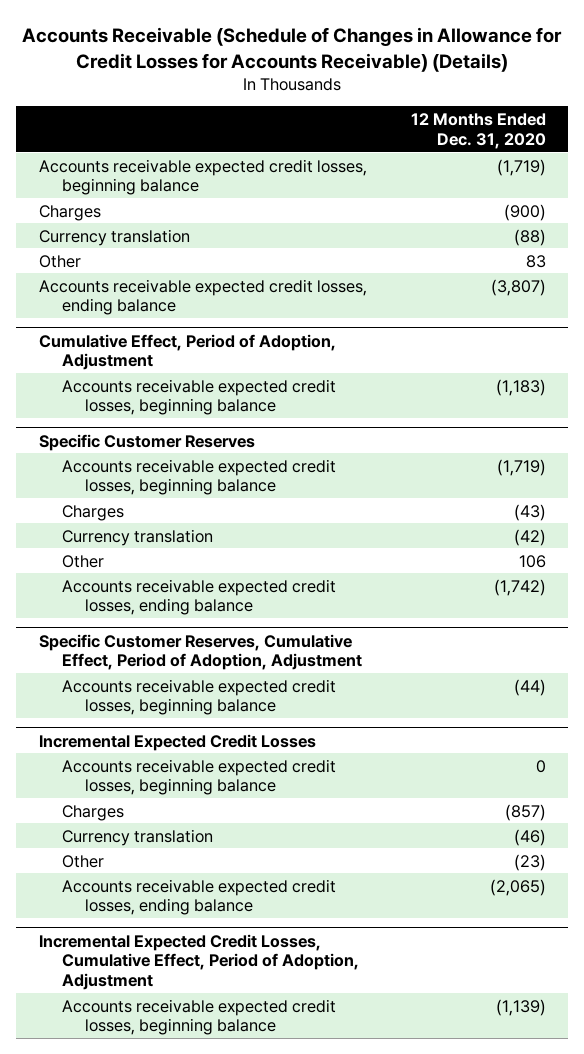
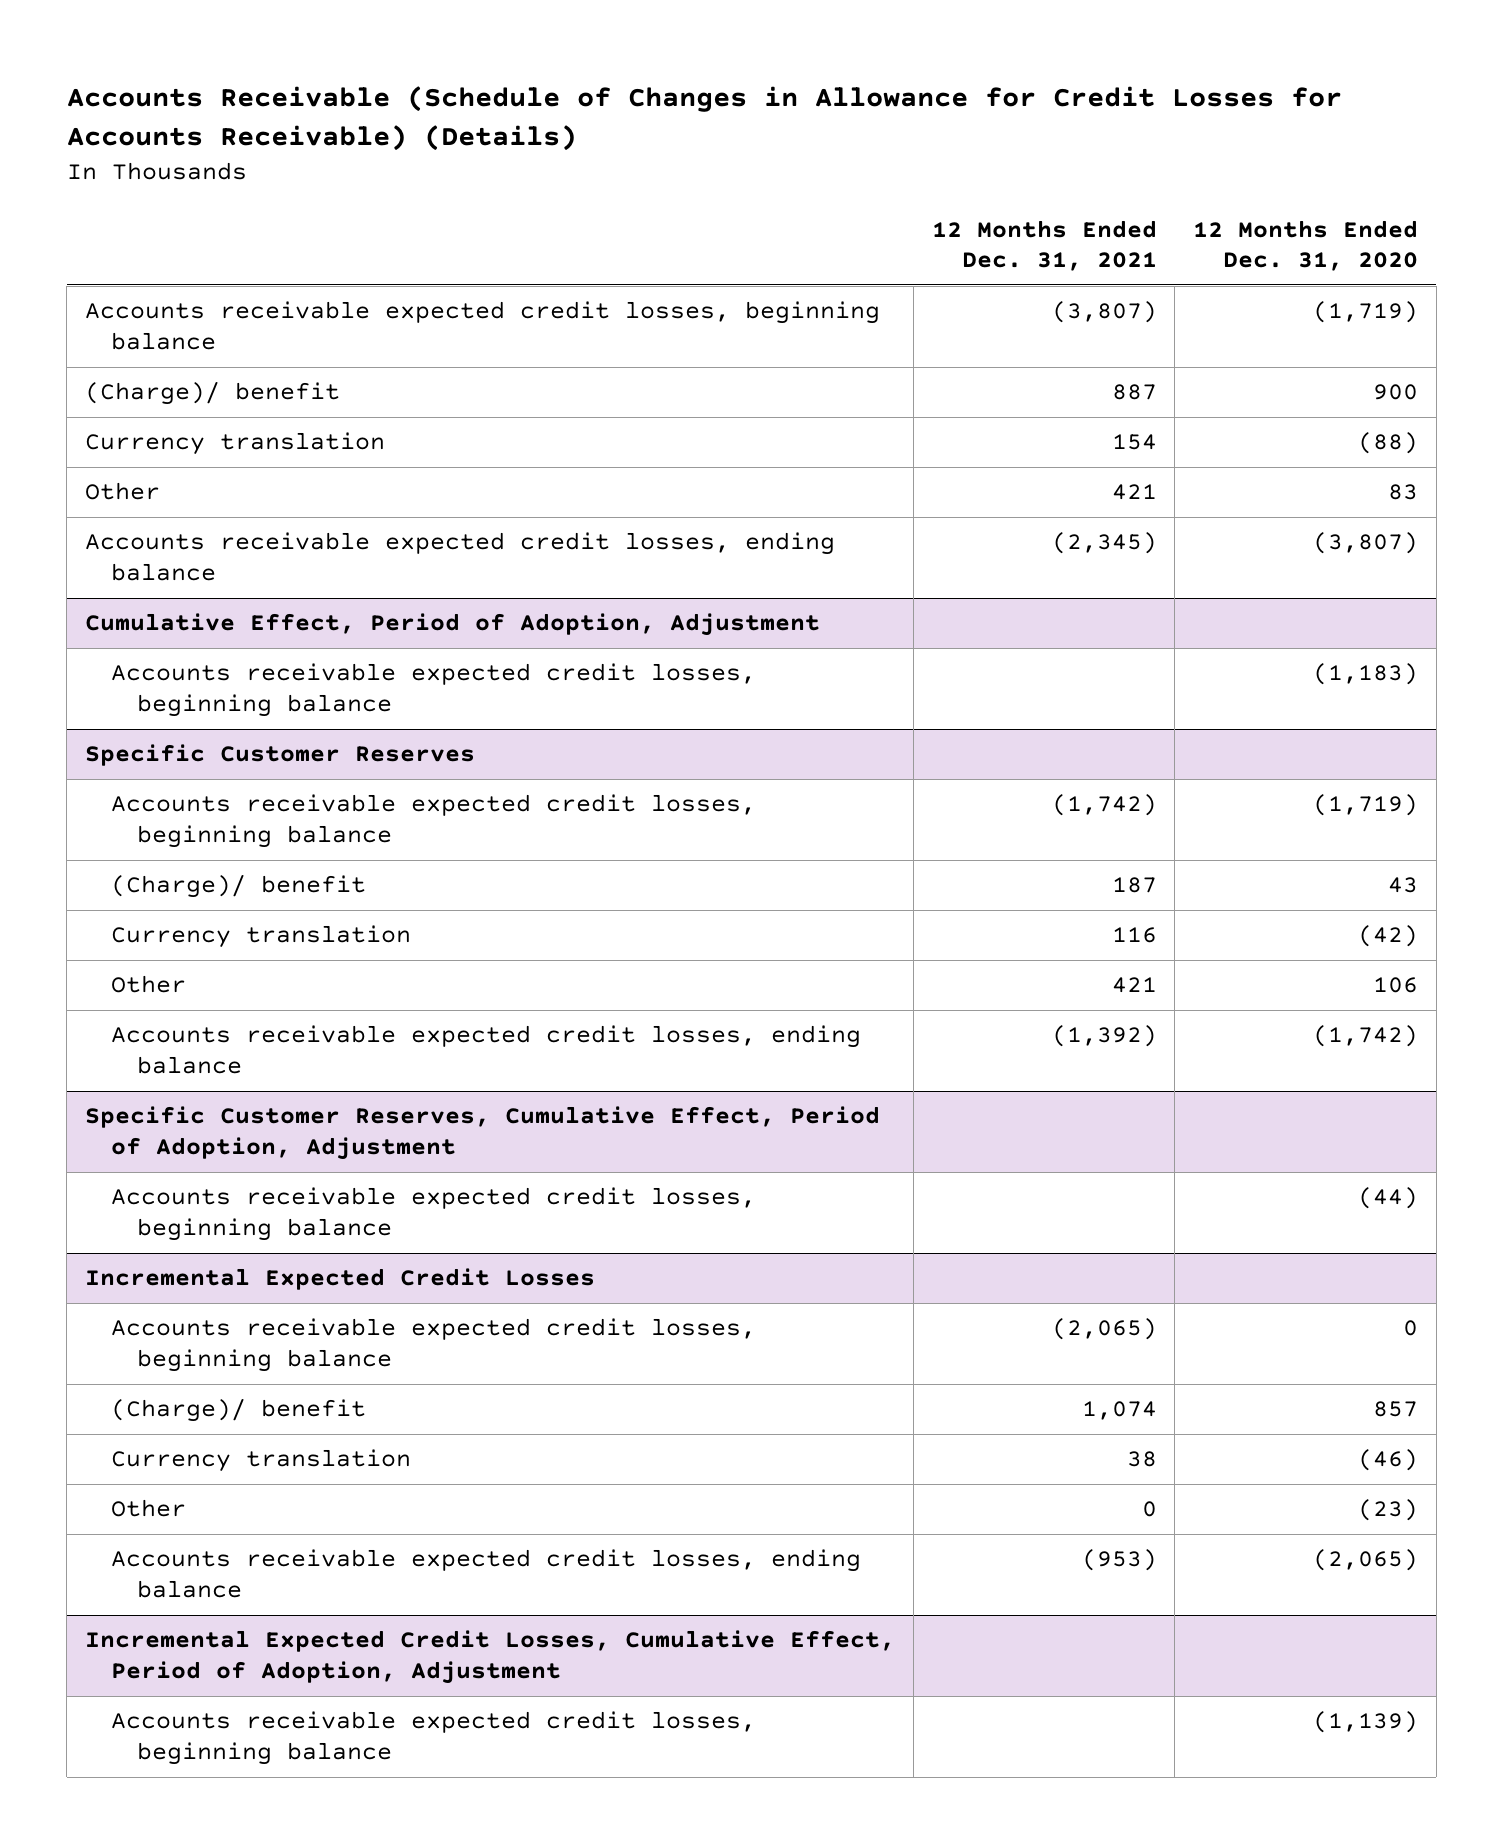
- | 12 Months Ended Dec. 31, 2020
+ | 12 Months Ended Dec. 31, 2021 | 12 Months Ended Dec. 31, 2020
- Charges | (900)
+ (Charge)/ benefit | 887 | 900
@ Specific Customer Reserves
- Charges | (43)
+ (Charge)/ benefit | 187 | 43
@ Incremental Expected Credit Losses
- Charges | (857)
+ (Charge)/ benefit | 1,074 | 857

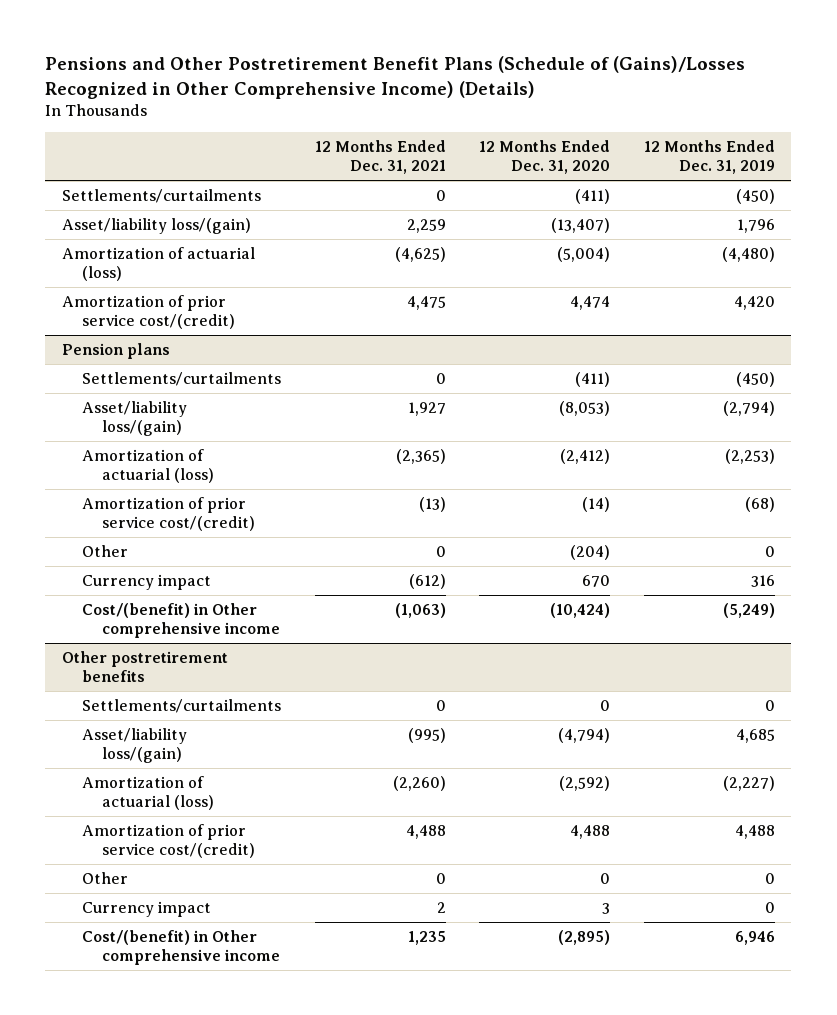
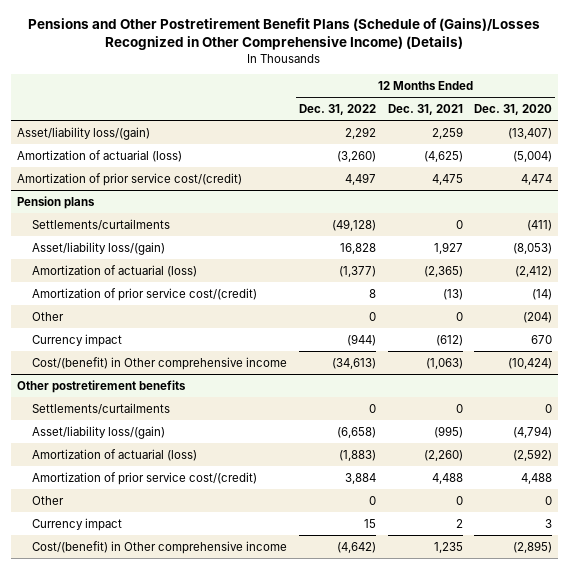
- | 12 Months Ended Dec. 31, 2021 | 12 Months Ended Dec. 31, 2020 | 12 Months Ended Dec. 31, 2019
+ | 12 Months Ended Dec. 31, 2022 | 12 Months Ended Dec. 31, 2021 | 12 Months Ended Dec. 31, 2020
- Settlements/curtailments | 0 | (411) | (450)

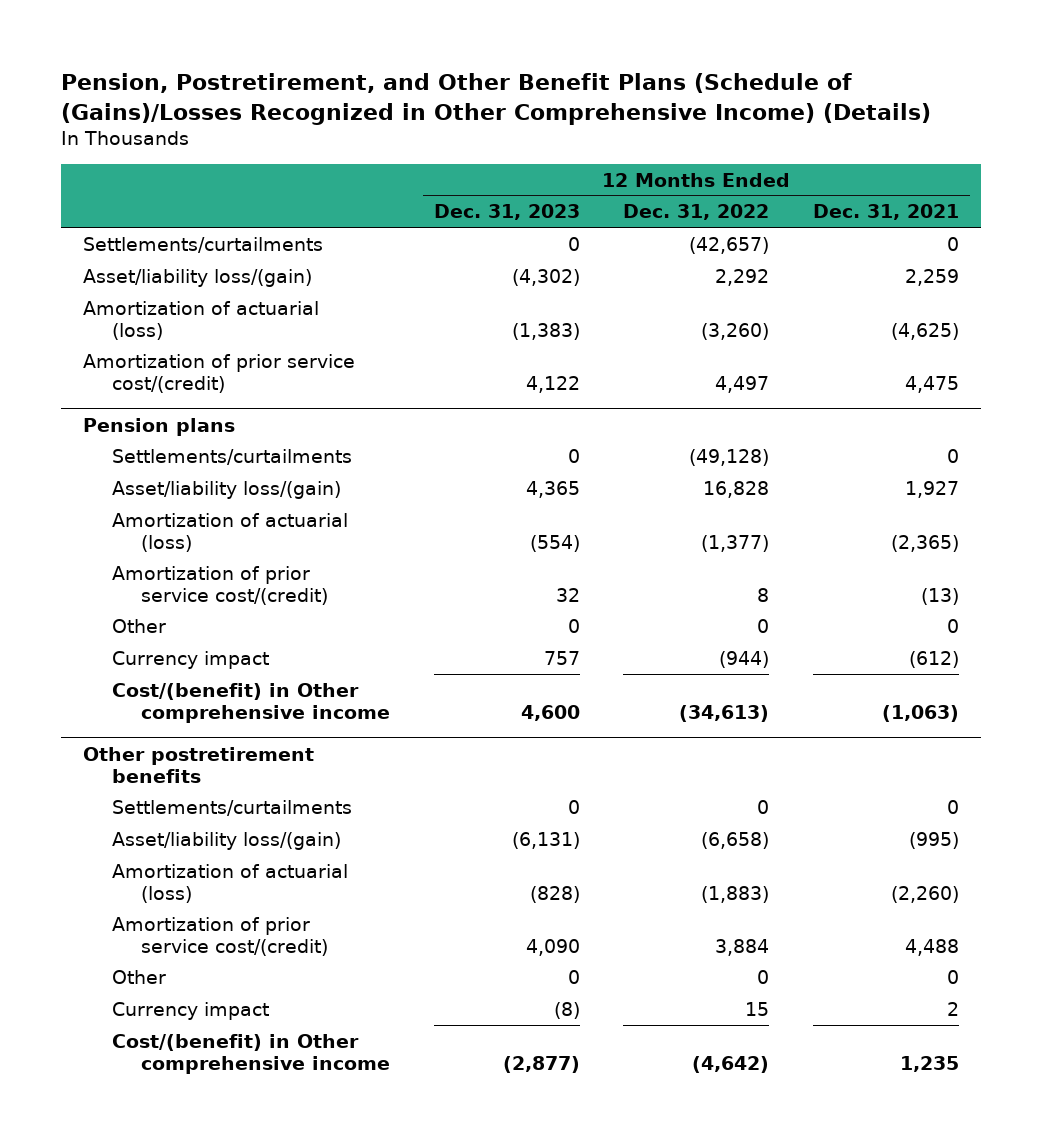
- Pensions and Other Postretirement Benefit Plans (Schedule of (Gains)/Losses Recognized in Other Comprehensive Income) (Details)
+ Pension, Postretirement, and Other Benefit Plans (Schedule of (Gains)/Losses Recognized in Other Comprehensive Income) (Details)
- | 12 Months Ended Dec. 31, 2022 | 12 Months Ended Dec. 31, 2021 | 12 Months Ended Dec. 31, 2020
+ | 12 Months Ended Dec. 31, 2023 | 12 Months Ended Dec. 31, 2022 | 12 Months Ended Dec. 31, 2021
+ Settlements/curtailments | 0 | (42,657) | 0

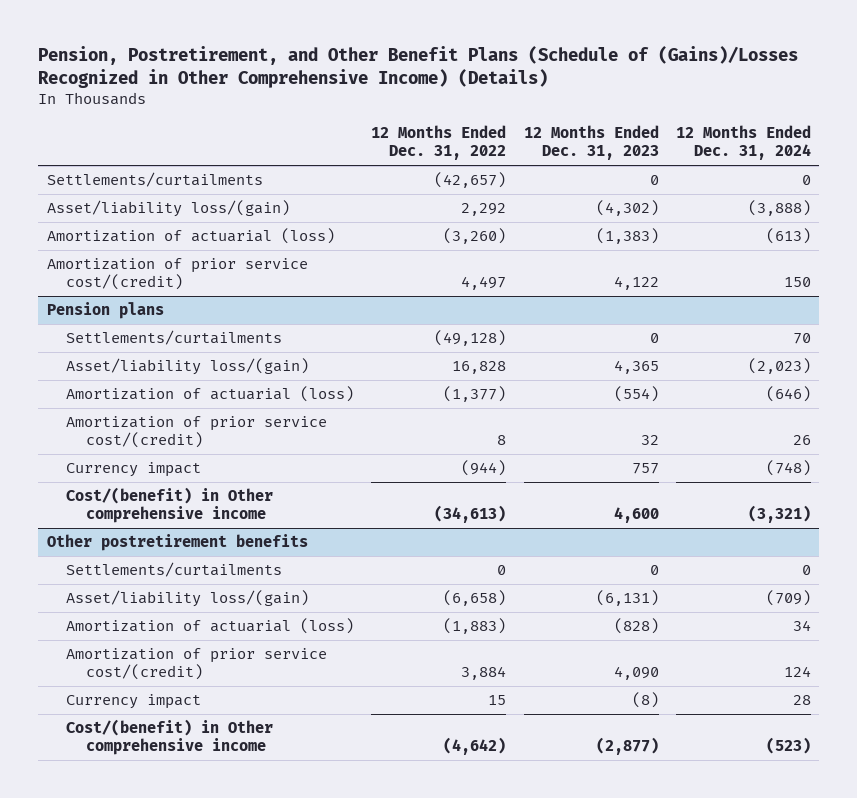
- | 12 Months Ended Dec. 31, 2023 | 12 Months Ended Dec. 31, 2022 | 12 Months Ended Dec. 31, 2021
+ | 12 Months Ended Dec. 31, 2022 | 12 Months Ended Dec. 31, 2023 | 12 Months Ended Dec. 31, 2024
@ Pension plans
- Other | 0 | 0 | 0
@ Other postretirement benefits
- Other | 0 | 0 | 0

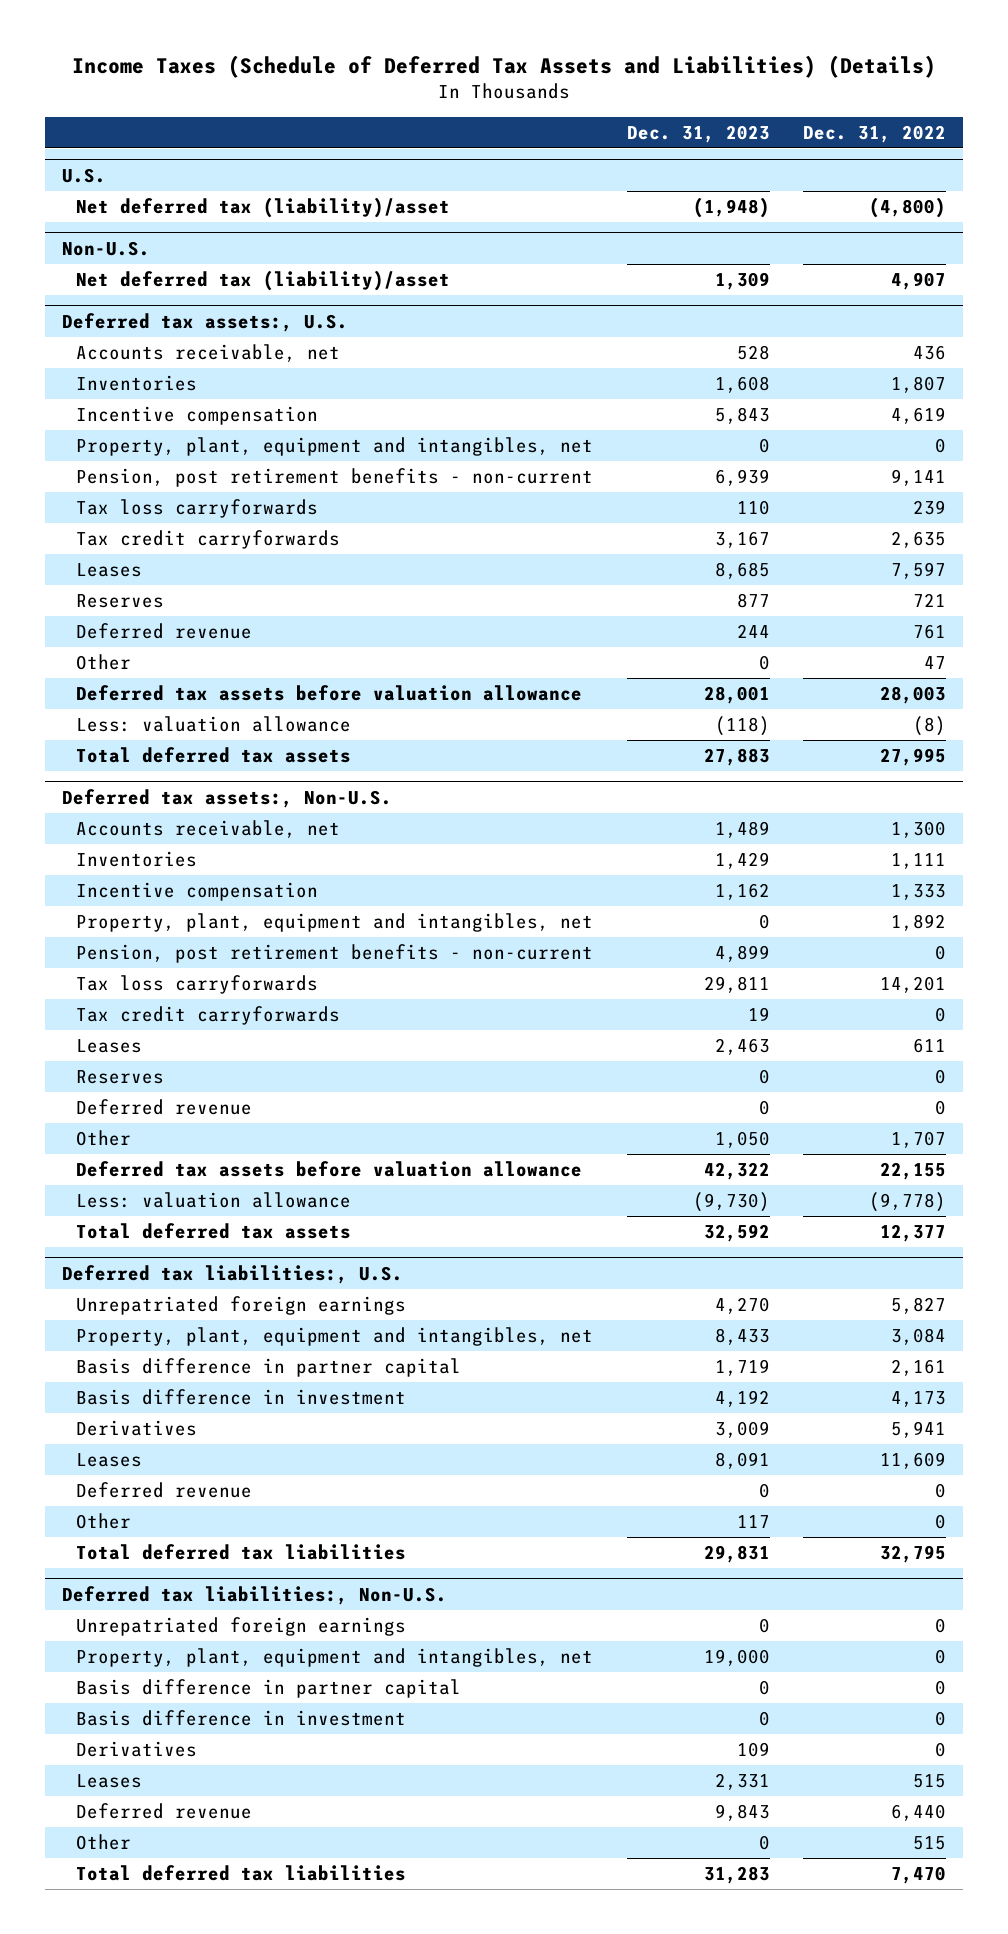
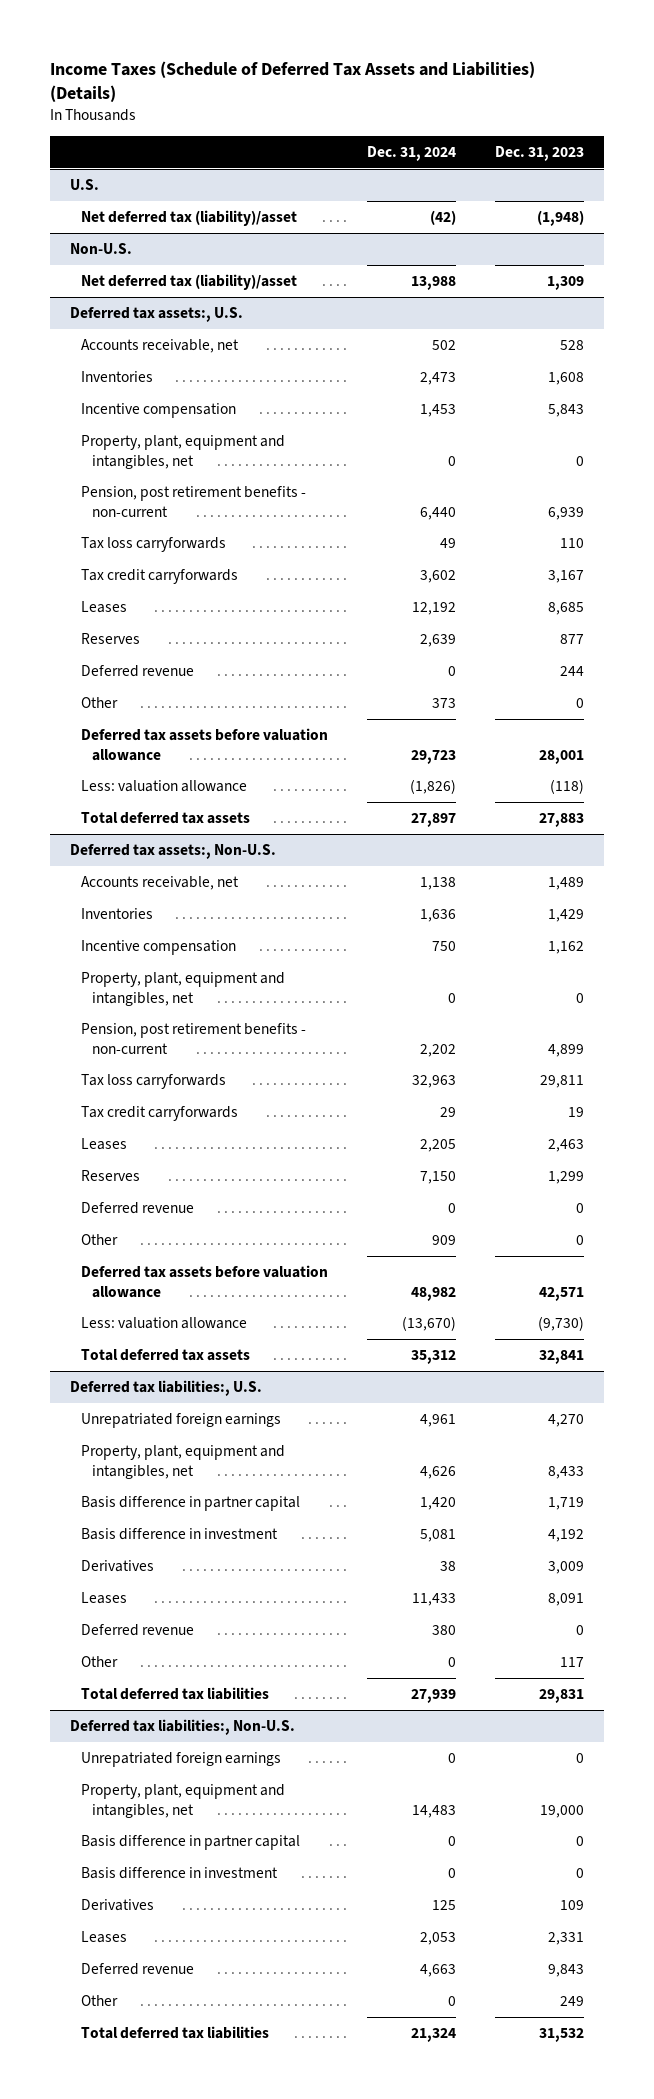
- | Dec. 31, 2023 | Dec. 31, 2022
+ | Dec. 31, 2024 | Dec. 31, 2023
@ Deferred tax assets:, Non-U.S.
- Reserves | 0 | 0
+ Reserves | 7,150 | 1,299
- Other | 1,050 | 1,707
- Deferred tax assets before valuation allowance | 42,322 | 22,155
+ Other | 909 | 0
+ Deferred tax assets before valuation allowance | 48,982 | 42,571
- Total deferred tax assets | 32,592 | 12,377
+ Total deferred tax assets | 35,312 | 32,841
@ Deferred tax liabilities:, Non-U.S.
- Other | 0 | 515
- Total deferred tax liabilities | 31,283 | 7,470
+ Other | 0 | 249
+ Total deferred tax liabilities | 21,324 | 31,532

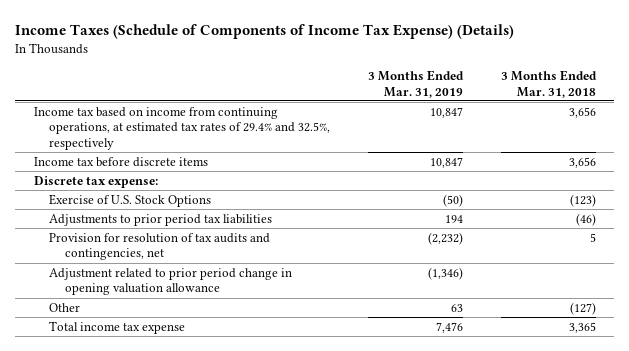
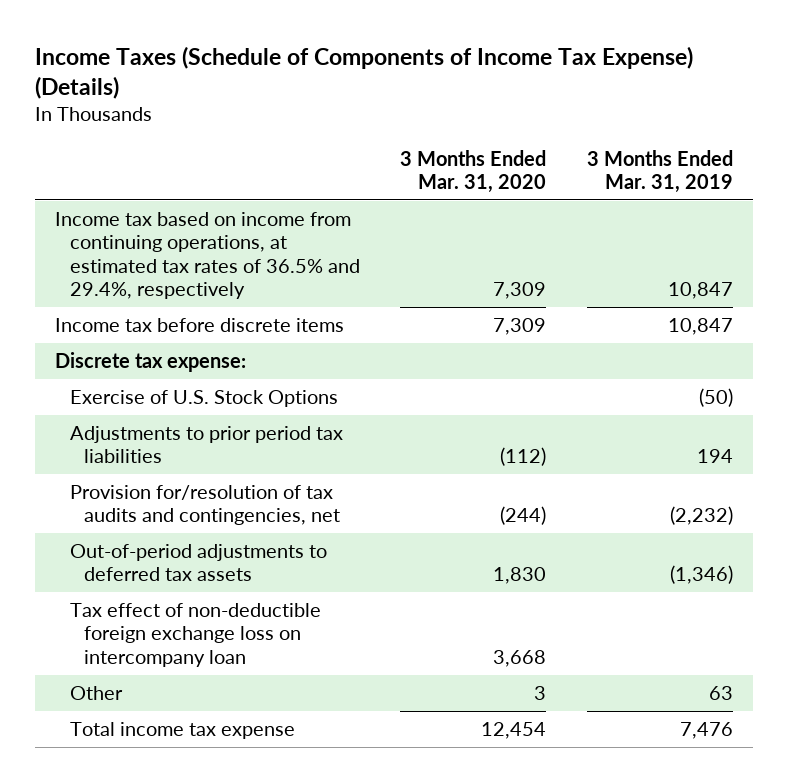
- | 3 Months Ended Mar. 31, 2019 | 3 Months Ended Mar. 31, 2018
+ | 3 Months Ended Mar. 31, 2020 | 3 Months Ended Mar. 31, 2019
- Income tax based on income from continuing operations, at estimated tax rates of 29.4% and 32.5%, respectively | 10,847 | 3,656
+ Income tax based on income from continuing operations, at estimated tax rates of 36.5% and 29.4%, respectively | 7,309 | 10,847
- Provision for resolution of tax audits and contingencies, net | (2,232) | 5
- Adjustment related to prior period change in opening valuation allowance | (1,346) |
+ Provision for/resolution of tax audits and contingencies, net | (244) | (2,232)
+ Out-of-period adjustments to deferred tax assets | 1,830 | (1,346)
+ Tax effect of non-deductible foreign exchange loss on intercompany loan | 3,668 |

